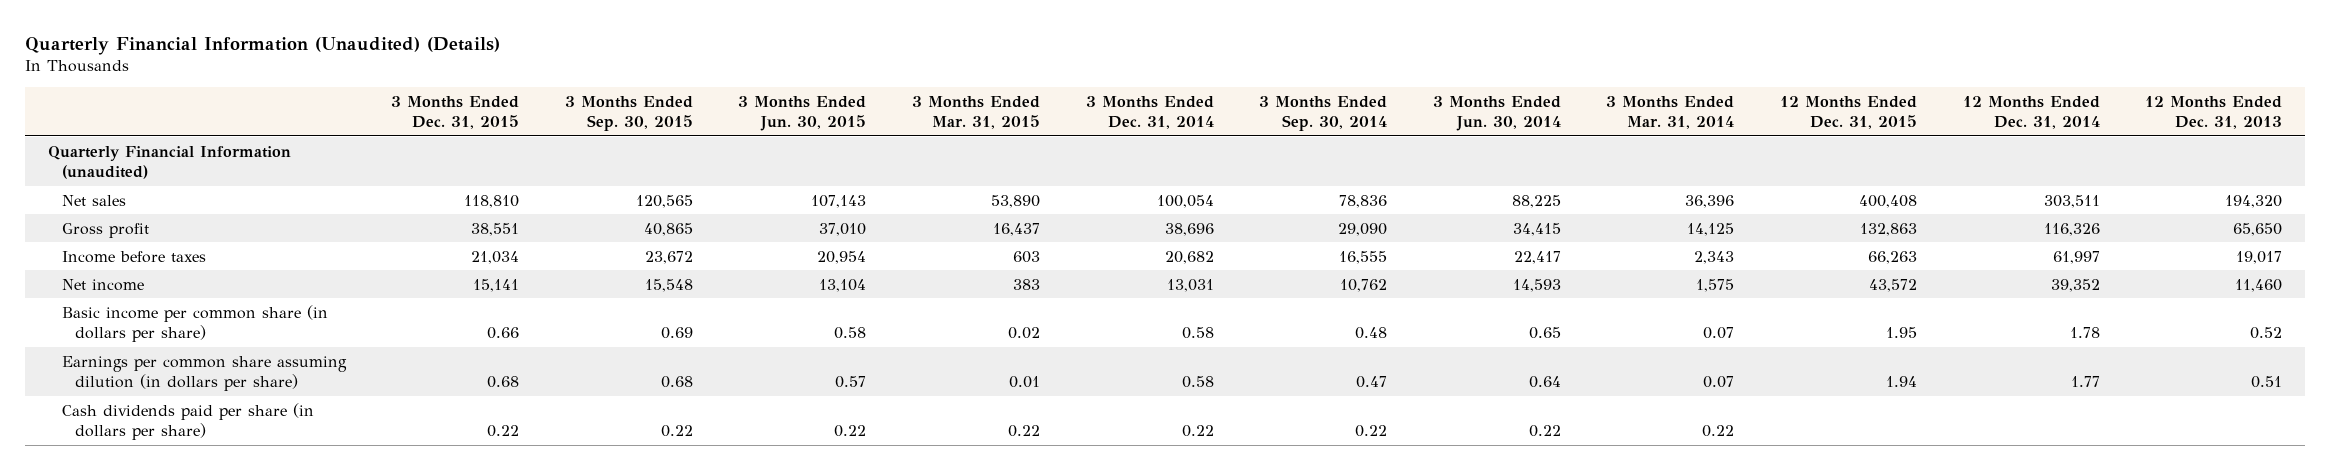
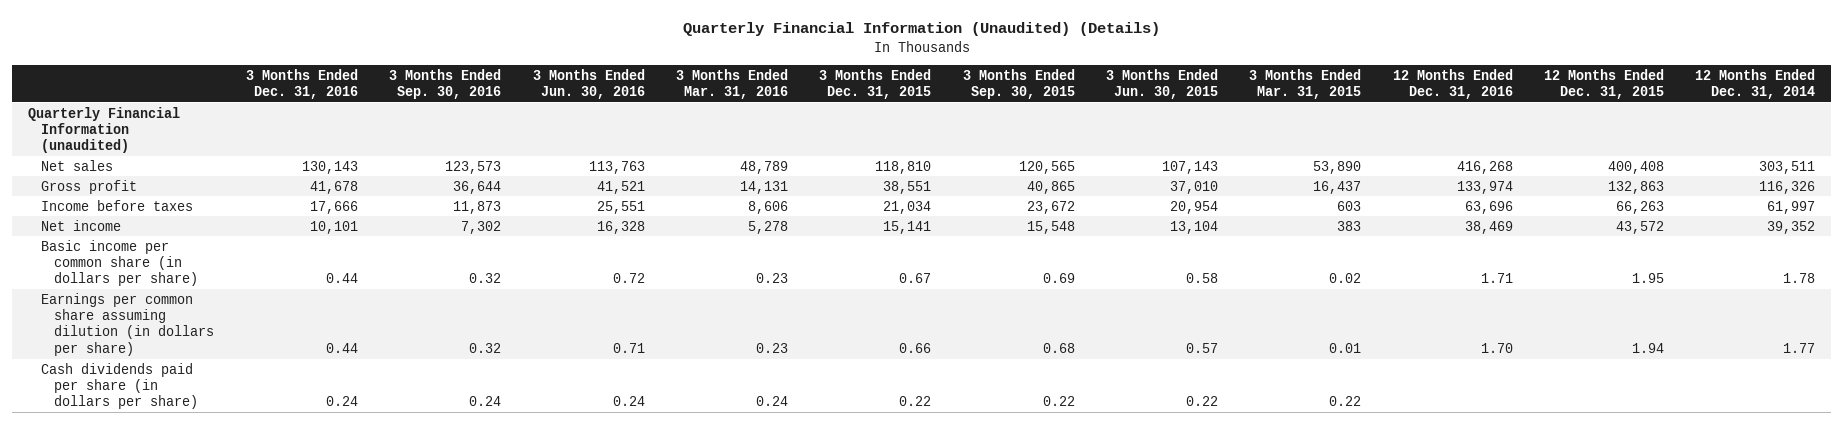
- | 3 Months Ended Dec. 31, 2015 | 3 Months Ended Sep. 30, 2015 | 3 Months Ended Jun. 30, 2015 | 3 Months Ended Mar. 31, 2015 | 3 Months Ended Dec. 31, 2014 | 3 Months Ended Sep. 30, 2014 | 3 Months Ended Jun. 30, 2014 | 3 Months Ended Mar. 31, 2014 | 12 Months Ended Dec. 31, 2015 | 12 Months Ended Dec. 31, 2014 | 12 Months Ended Dec. 31, 2013
+ | 3 Months Ended Dec. 31, 2016 | 3 Months Ended Sep. 30, 2016 | 3 Months Ended Jun. 30, 2016 | 3 Months Ended Mar. 31, 2016 | 3 Months Ended Dec. 31, 2015 | 3 Months Ended Sep. 30, 2015 | 3 Months Ended Jun. 30, 2015 | 3 Months Ended Mar. 31, 2015 | 12 Months Ended Dec. 31, 2016 | 12 Months Ended Dec. 31, 2015 | 12 Months Ended Dec. 31, 2014
- Basic income per common share (in dollars per share) | 0.66 | 0.69 | 0.58 | 0.02 | 0.58 | 0.48 | 0.65 | 0.07 | 1.95 | 1.78 | 0.52
- Earnings per common share assuming dilution (in dollars per share) | 0.68 | 0.68 | 0.57 | 0.01 | 0.58 | 0.47 | 0.64 | 0.07 | 1.94 | 1.77 | 0.51
+ Basic income per common share (in dollars per share) | 0.44 | 0.32 | 0.72 | 0.23 | 0.67 | 0.69 | 0.58 | 0.02 | 1.71 | 1.95 | 1.78
+ Earnings per common share assuming dilution (in dollars per share) | 0.44 | 0.32 | 0.71 | 0.23 | 0.66 | 0.68 | 0.57 | 0.01 | 1.70 | 1.94 | 1.77

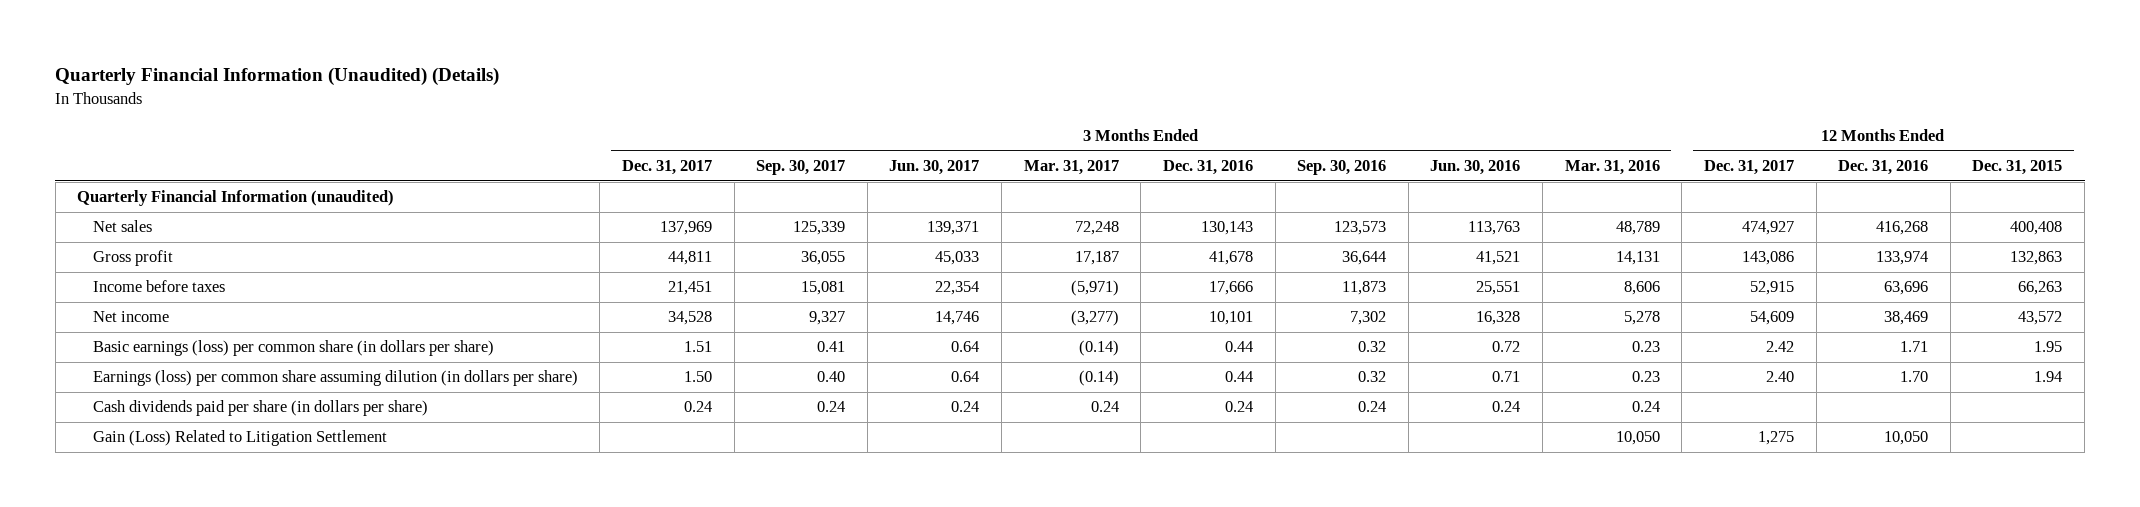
- | 3 Months Ended Dec. 31, 2016 | 3 Months Ended Sep. 30, 2016 | 3 Months Ended Jun. 30, 2016 | 3 Months Ended Mar. 31, 2016 | 3 Months Ended Dec. 31, 2015 | 3 Months Ended Sep. 30, 2015 | 3 Months Ended Jun. 30, 2015 | 3 Months Ended Mar. 31, 2015 | 12 Months Ended Dec. 31, 2016 | 12 Months Ended Dec. 31, 2015 | 12 Months Ended Dec. 31, 2014
+ | 3 Months Ended Dec. 31, 2017 | 3 Months Ended Sep. 30, 2017 | 3 Months Ended Jun. 30, 2017 | 3 Months Ended Mar. 31, 2017 | 3 Months Ended Dec. 31, 2016 | 3 Months Ended Sep. 30, 2016 | 3 Months Ended Jun. 30, 2016 | 3 Months Ended Mar. 31, 2016 | 12 Months Ended Dec. 31, 2017 | 12 Months Ended Dec. 31, 2016 | 12 Months Ended Dec. 31, 2015
- Basic income per common share (in dollars per share) | 0.44 | 0.32 | 0.72 | 0.23 | 0.67 | 0.69 | 0.58 | 0.02 | 1.71 | 1.95 | 1.78
- Earnings per common share assuming dilution (in dollars per share) | 0.44 | 0.32 | 0.71 | 0.23 | 0.66 | 0.68 | 0.57 | 0.01 | 1.70 | 1.94 | 1.77
+ Basic earnings (loss) per common share (in dollars per share) | 1.51 | 0.41 | 0.64 | (0.14) | 0.44 | 0.32 | 0.72 | 0.23 | 2.42 | 1.71 | 1.95
+ Earnings (loss) per common share assuming dilution (in dollars per share) | 1.50 | 0.40 | 0.64 | (0.14) | 0.44 | 0.32 | 0.71 | 0.23 | 2.40 | 1.70 | 1.94
+ Gain (Loss) Related to Litigation Settlement | | | | | | | | 10,050 | 1,275 | 10,050 |

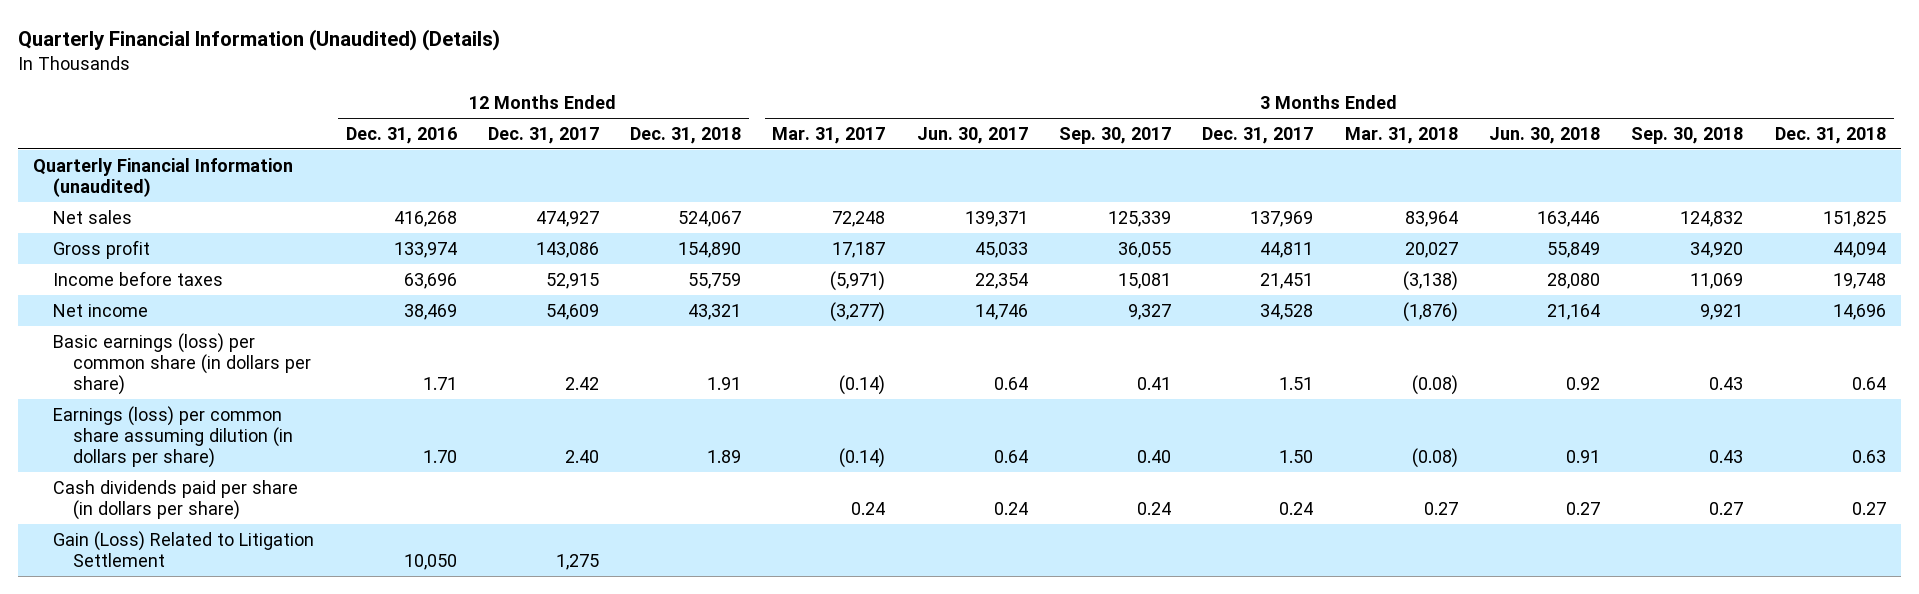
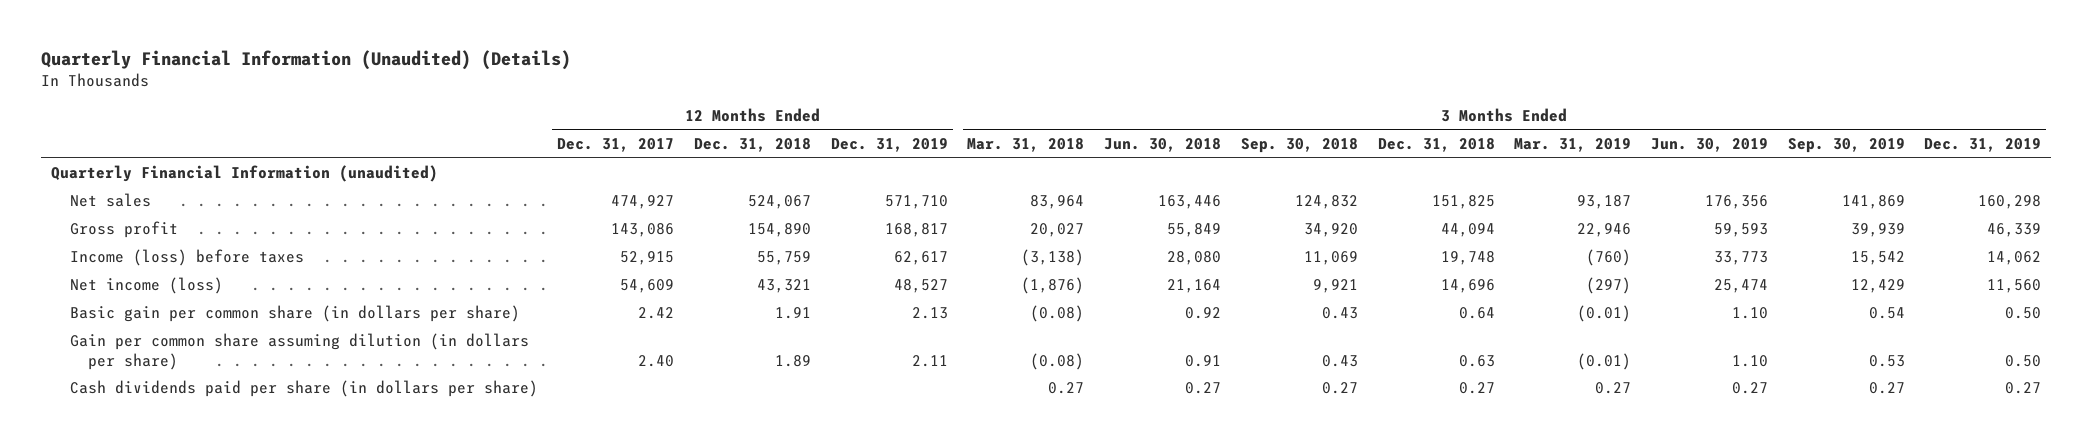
- | 12 Months Ended Dec. 31, 2016 | 12 Months Ended Dec. 31, 2017 | 12 Months Ended Dec. 31, 2018 | 3 Months Ended Mar. 31, 2017 | 3 Months Ended Jun. 30, 2017 | 3 Months Ended Sep. 30, 2017 | 3 Months Ended Dec. 31, 2017 | 3 Months Ended Mar. 31, 2018 | 3 Months Ended Jun. 30, 2018 | 3 Months Ended Sep. 30, 2018 | 3 Months Ended Dec. 31, 2018
+ | 12 Months Ended Dec. 31, 2017 | 12 Months Ended Dec. 31, 2018 | 12 Months Ended Dec. 31, 2019 | 3 Months Ended Mar. 31, 2018 | 3 Months Ended Jun. 30, 2018 | 3 Months Ended Sep. 30, 2018 | 3 Months Ended Dec. 31, 2018 | 3 Months Ended Mar. 31, 2019 | 3 Months Ended Jun. 30, 2019 | 3 Months Ended Sep. 30, 2019 | 3 Months Ended Dec. 31, 2019
- Income before taxes | 63,696 | 52,915 | 55,759 | (5,971) | 22,354 | 15,081 | 21,451 | (3,138) | 28,080 | 11,069 | 19,748
- Net income | 38,469 | 54,609 | 43,321 | (3,277) | 14,746 | 9,327 | 34,528 | (1,876) | 21,164 | 9,921 | 14,696
- Basic earnings (loss) per common share (in dollars per share) | 1.71 | 2.42 | 1.91 | (0.14) | 0.64 | 0.41 | 1.51 | (0.08) | 0.92 | 0.43 | 0.64
- Earnings (loss) per common share assuming dilution (in dollars per share) | 1.70 | 2.40 | 1.89 | (0.14) | 0.64 | 0.40 | 1.50 | (0.08) | 0.91 | 0.43 | 0.63
+ Income (loss) before taxes | 52,915 | 55,759 | 62,617 | (3,138) | 28,080 | 11,069 | 19,748 | (760) | 33,773 | 15,542 | 14,062
+ Net income (loss) | 54,609 | 43,321 | 48,527 | (1,876) | 21,164 | 9,921 | 14,696 | (297) | 25,474 | 12,429 | 11,560
+ Basic gain per common share (in dollars per share) | 2.42 | 1.91 | 2.13 | (0.08) | 0.92 | 0.43 | 0.64 | (0.01) | 1.10 | 0.54 | 0.50
+ Gain per common share assuming dilution (in dollars per share) | 2.40 | 1.89 | 2.11 | (0.08) | 0.91 | 0.43 | 0.63 | (0.01) | 1.10 | 0.53 | 0.50
- Gain (Loss) Related to Litigation Settlement | 10,050 | 1,275 | | | | | | | | |

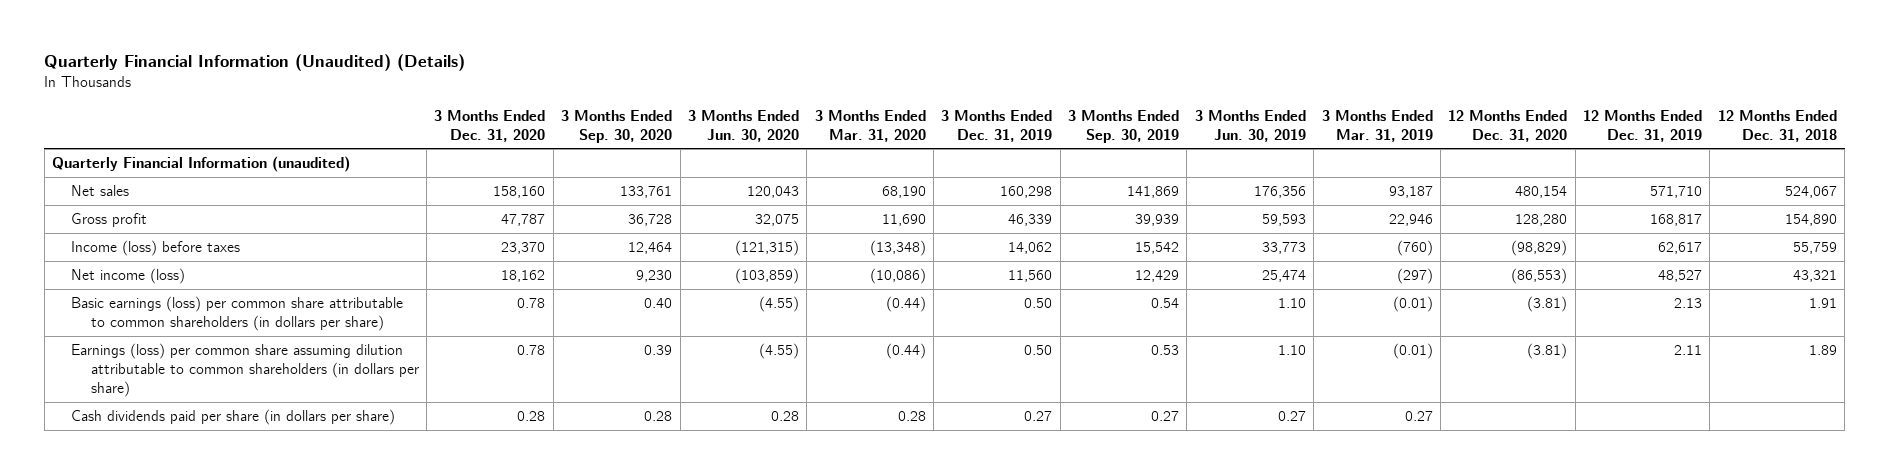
- | 12 Months Ended Dec. 31, 2017 | 12 Months Ended Dec. 31, 2018 | 12 Months Ended Dec. 31, 2019 | 3 Months Ended Mar. 31, 2018 | 3 Months Ended Jun. 30, 2018 | 3 Months Ended Sep. 30, 2018 | 3 Months Ended Dec. 31, 2018 | 3 Months Ended Mar. 31, 2019 | 3 Months Ended Jun. 30, 2019 | 3 Months Ended Sep. 30, 2019 | 3 Months Ended Dec. 31, 2019
+ | 3 Months Ended Dec. 31, 2020 | 3 Months Ended Sep. 30, 2020 | 3 Months Ended Jun. 30, 2020 | 3 Months Ended Mar. 31, 2020 | 3 Months Ended Dec. 31, 2019 | 3 Months Ended Sep. 30, 2019 | 3 Months Ended Jun. 30, 2019 | 3 Months Ended Mar. 31, 2019 | 12 Months Ended Dec. 31, 2020 | 12 Months Ended Dec. 31, 2019 | 12 Months Ended Dec. 31, 2018
- Basic gain per common share (in dollars per share) | 2.42 | 1.91 | 2.13 | (0.08) | 0.92 | 0.43 | 0.64 | (0.01) | 1.10 | 0.54 | 0.50
- Gain per common share assuming dilution (in dollars per share) | 2.40 | 1.89 | 2.11 | (0.08) | 0.91 | 0.43 | 0.63 | (0.01) | 1.10 | 0.53 | 0.50
+ Basic earnings (loss) per common share attributable to common shareholders (in dollars per share) | 0.78 | 0.40 | (4.55) | (0.44) | 0.50 | 0.54 | 1.10 | (0.01) | (3.81) | 2.13 | 1.91
+ Earnings (loss) per common share assuming dilution attributable to common shareholders (in dollars per share) | 0.78 | 0.39 | (4.55) | (0.44) | 0.50 | 0.53 | 1.10 | (0.01) | (3.81) | 2.11 | 1.89

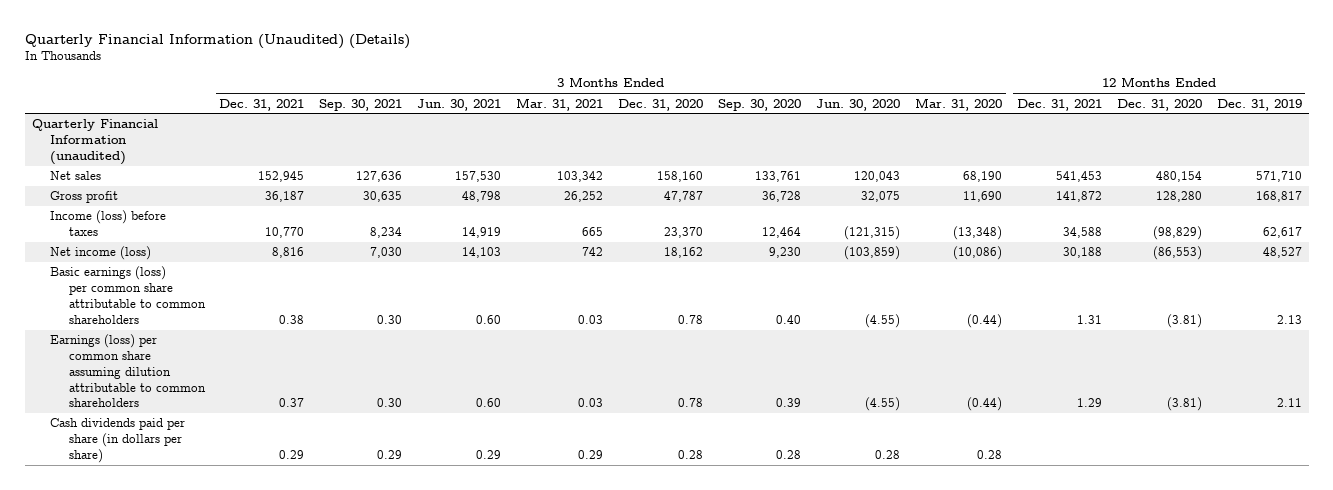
- | 3 Months Ended Dec. 31, 2020 | 3 Months Ended Sep. 30, 2020 | 3 Months Ended Jun. 30, 2020 | 3 Months Ended Mar. 31, 2020 | 3 Months Ended Dec. 31, 2019 | 3 Months Ended Sep. 30, 2019 | 3 Months Ended Jun. 30, 2019 | 3 Months Ended Mar. 31, 2019 | 12 Months Ended Dec. 31, 2020 | 12 Months Ended Dec. 31, 2019 | 12 Months Ended Dec. 31, 2018
+ | 3 Months Ended Dec. 31, 2021 | 3 Months Ended Sep. 30, 2021 | 3 Months Ended Jun. 30, 2021 | 3 Months Ended Mar. 31, 2021 | 3 Months Ended Dec. 31, 2020 | 3 Months Ended Sep. 30, 2020 | 3 Months Ended Jun. 30, 2020 | 3 Months Ended Mar. 31, 2020 | 12 Months Ended Dec. 31, 2021 | 12 Months Ended Dec. 31, 2020 | 12 Months Ended Dec. 31, 2019
- Basic earnings (loss) per common share attributable to common shareholders (in dollars per share) | 0.78 | 0.40 | (4.55) | (0.44) | 0.50 | 0.54 | 1.10 | (0.01) | (3.81) | 2.13 | 1.91
- Earnings (loss) per common share assuming dilution attributable to common shareholders (in dollars per share) | 0.78 | 0.39 | (4.55) | (0.44) | 0.50 | 0.53 | 1.10 | (0.01) | (3.81) | 2.11 | 1.89
+ Basic earnings (loss) per common share attributable to common shareholders | 0.38 | 0.30 | 0.60 | 0.03 | 0.78 | 0.40 | (4.55) | (0.44) | 1.31 | (3.81) | 2.13
+ Earnings (loss) per common share assuming dilution attributable to common shareholders | 0.37 | 0.30 | 0.60 | 0.03 | 0.78 | 0.39 | (4.55) | (0.44) | 1.29 | (3.81) | 2.11

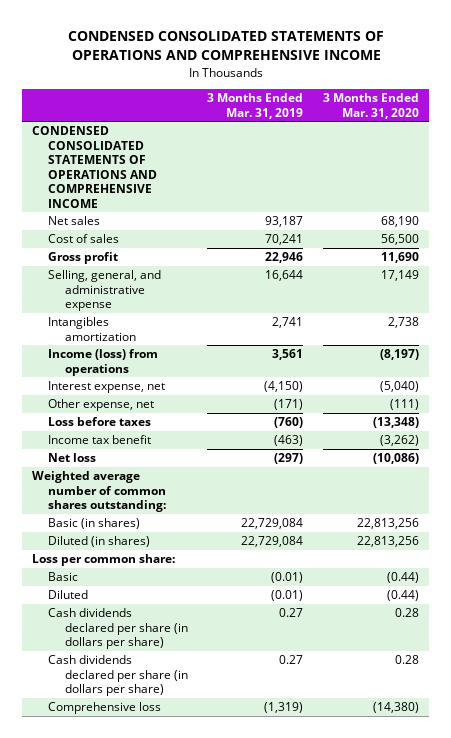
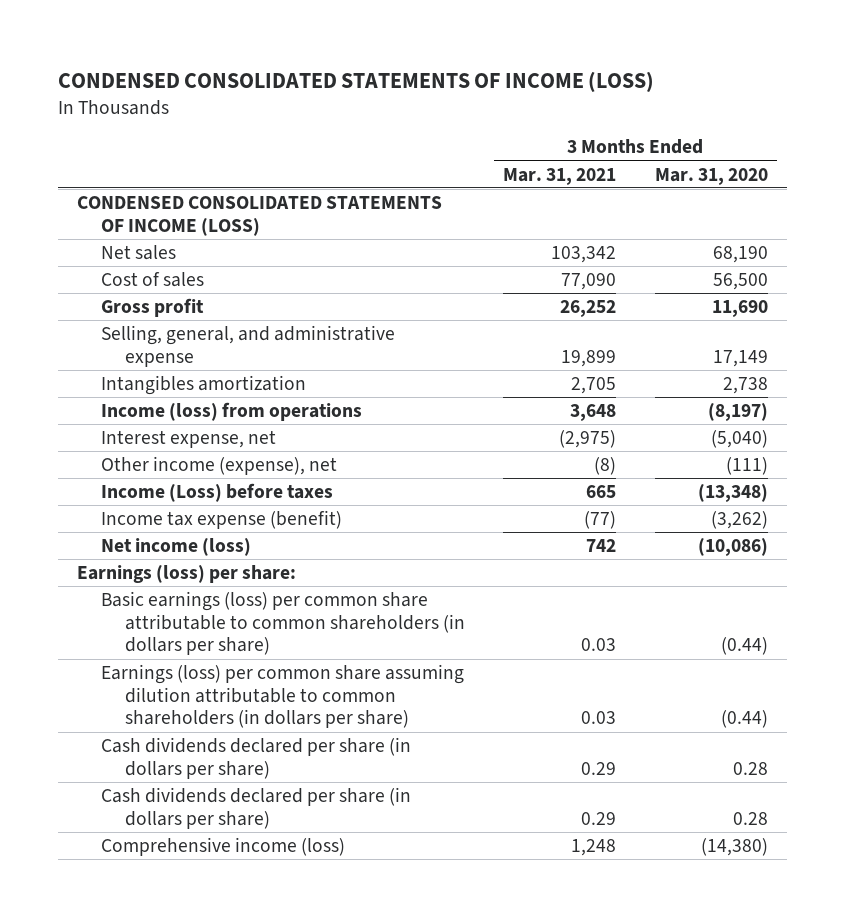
- CONDENSED CONSOLIDATED STATEMENTS OF OPERATIONS AND COMPREHENSIVE INCOME
+ CONDENSED CONSOLIDATED STATEMENTS OF INCOME (LOSS)
- | 3 Months Ended Mar. 31, 2019 | 3 Months Ended Mar. 31, 2020
+ | 3 Months Ended Mar. 31, 2021 | 3 Months Ended Mar. 31, 2020
- CONDENSED CONSOLIDATED STATEMENTS OF OPERATIONS AND COMPREHENSIVE INCOME
+ CONDENSED CONSOLIDATED STATEMENTS OF INCOME (LOSS)
- Other expense, net | (171) | (111)
- Loss before taxes | (760) | (13,348)
- Income tax benefit | (463) | (3,262)
- Net loss | (297) | (10,086)
- Weighted average number of common shares outstanding:
- Basic (in shares) | 22,729,084 | 22,813,256
- Diluted (in shares) | 22,729,084 | 22,813,256
- Loss per common share:
- Basic | (0.01) | (0.44)
- Diluted | (0.01) | (0.44)
+ Other income (expense), net | (8) | (111)
+ Income (Loss) before taxes | 665 | (13,348)
+ Income tax expense (benefit) | (77) | (3,262)
+ Net income (loss) | 742 | (10,086)
+ Earnings (loss) per share:
+ Basic earnings (loss) per common share attributable to common shareholders (in dollars per share) | 0.03 | (0.44)
+ Earnings (loss) per common share assuming dilution attributable to common shareholders (in dollars per share) | 0.03 | (0.44)
- Comprehensive loss | (1,319) | (14,380)
+ Comprehensive income (loss) | 1,248 | (14,380)

